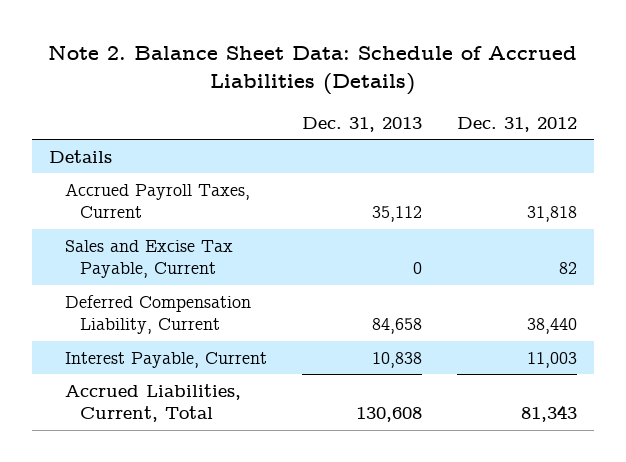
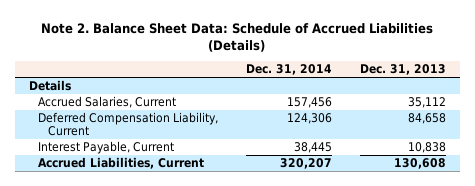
- | Dec. 31, 2013 | Dec. 31, 2012
+ | Dec. 31, 2014 | Dec. 31, 2013
- Accrued Payroll Taxes, Current | 35,112 | 31,818
- Sales and Excise Tax Payable, Current | 0 | 82
+ Accrued Salaries, Current | 157,456 | 35,112
- Accrued Liabilities, Current, Total | 130,608 | 81,343
+ Accrued Liabilities, Current | 320,207 | 130,608

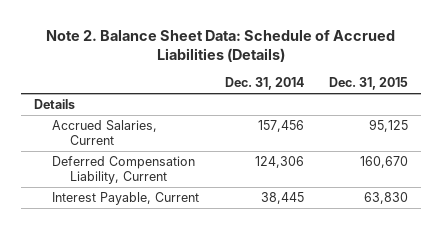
- | Dec. 31, 2014 | Dec. 31, 2013
+ | Dec. 31, 2014 | Dec. 31, 2015
- Accrued Liabilities, Current | 320,207 | 130,608

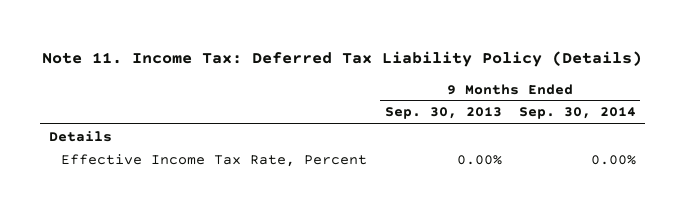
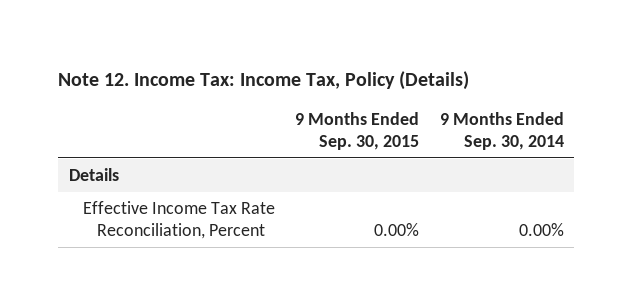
- Note 11. Income Tax: Deferred Tax Liability Policy (Details)
+ Note 12. Income Tax: Income Tax, Policy (Details)
- | 9 Months Ended Sep. 30, 2013 | 9 Months Ended Sep. 30, 2014
+ | 9 Months Ended Sep. 30, 2015 | 9 Months Ended Sep. 30, 2014
- Effective Income Tax Rate, Percent | 0.00% | 0.00%
+ Effective Income Tax Rate Reconciliation, Percent | 0.00% | 0.00%

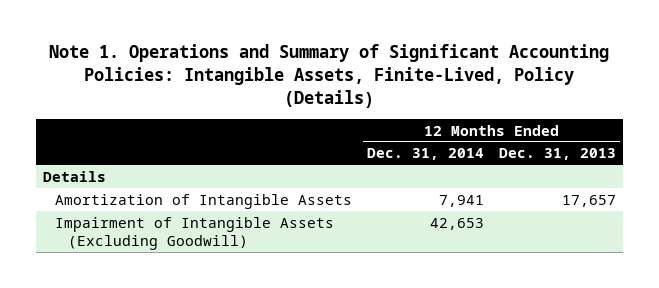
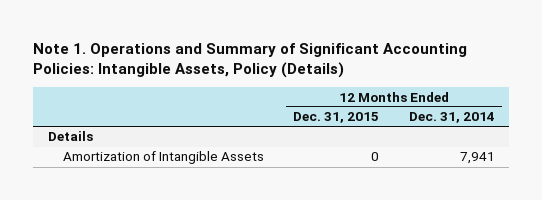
- Note 1. Operations and Summary of Significant Accounting Policies: Intangible Assets, Finite-Lived, Policy (Details)
+ Note 1. Operations and Summary of Significant Accounting Policies: Intangible Assets, Policy (Details)
- | 12 Months Ended Dec. 31, 2014 | 12 Months Ended Dec. 31, 2013
+ | 12 Months Ended Dec. 31, 2015 | 12 Months Ended Dec. 31, 2014
- Impairment of Intangible Assets (Excluding Goodwill) | 42,653 |

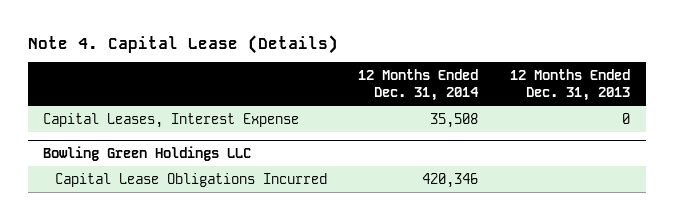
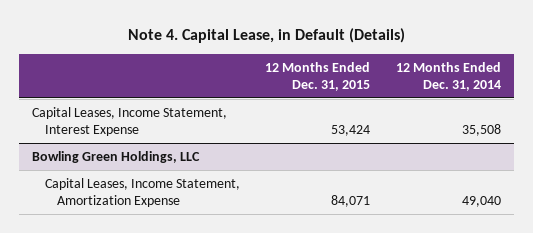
- Note 4. Capital Lease (Details)
+ Note 4. Capital Lease, in Default (Details)
- | 12 Months Ended Dec. 31, 2014 | 12 Months Ended Dec. 31, 2013
+ | 12 Months Ended Dec. 31, 2015 | 12 Months Ended Dec. 31, 2014
- Capital Leases, Interest Expense | 35,508 | 0
- Bowling Green Holdings LLC
- Capital Lease Obligations Incurred | 420,346 |
+ Capital Leases, Income Statement, Interest Expense | 53,424 | 35,508
+ Bowling Green Holdings, LLC
+ Capital Leases, Income Statement, Amortization Expense | 84,071 | 49,040

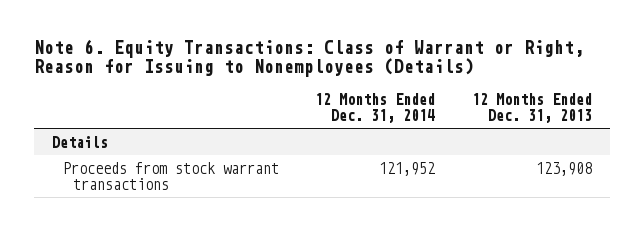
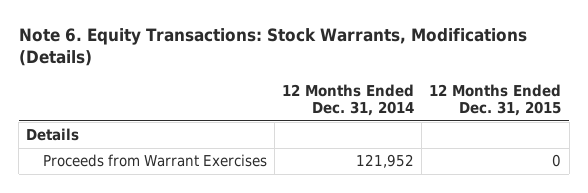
- Note 6. Equity Transactions: Class of Warrant or Right, Reason for Issuing to Nonemployees (Details)
+ Note 6. Equity Transactions: Stock Warrants, Modifications (Details)
- | 12 Months Ended Dec. 31, 2014 | 12 Months Ended Dec. 31, 2013
+ | 12 Months Ended Dec. 31, 2014 | 12 Months Ended Dec. 31, 2015
- Proceeds from stock warrant transactions | 121,952 | 123,908
+ Proceeds from Warrant Exercises | 121,952 | 0

